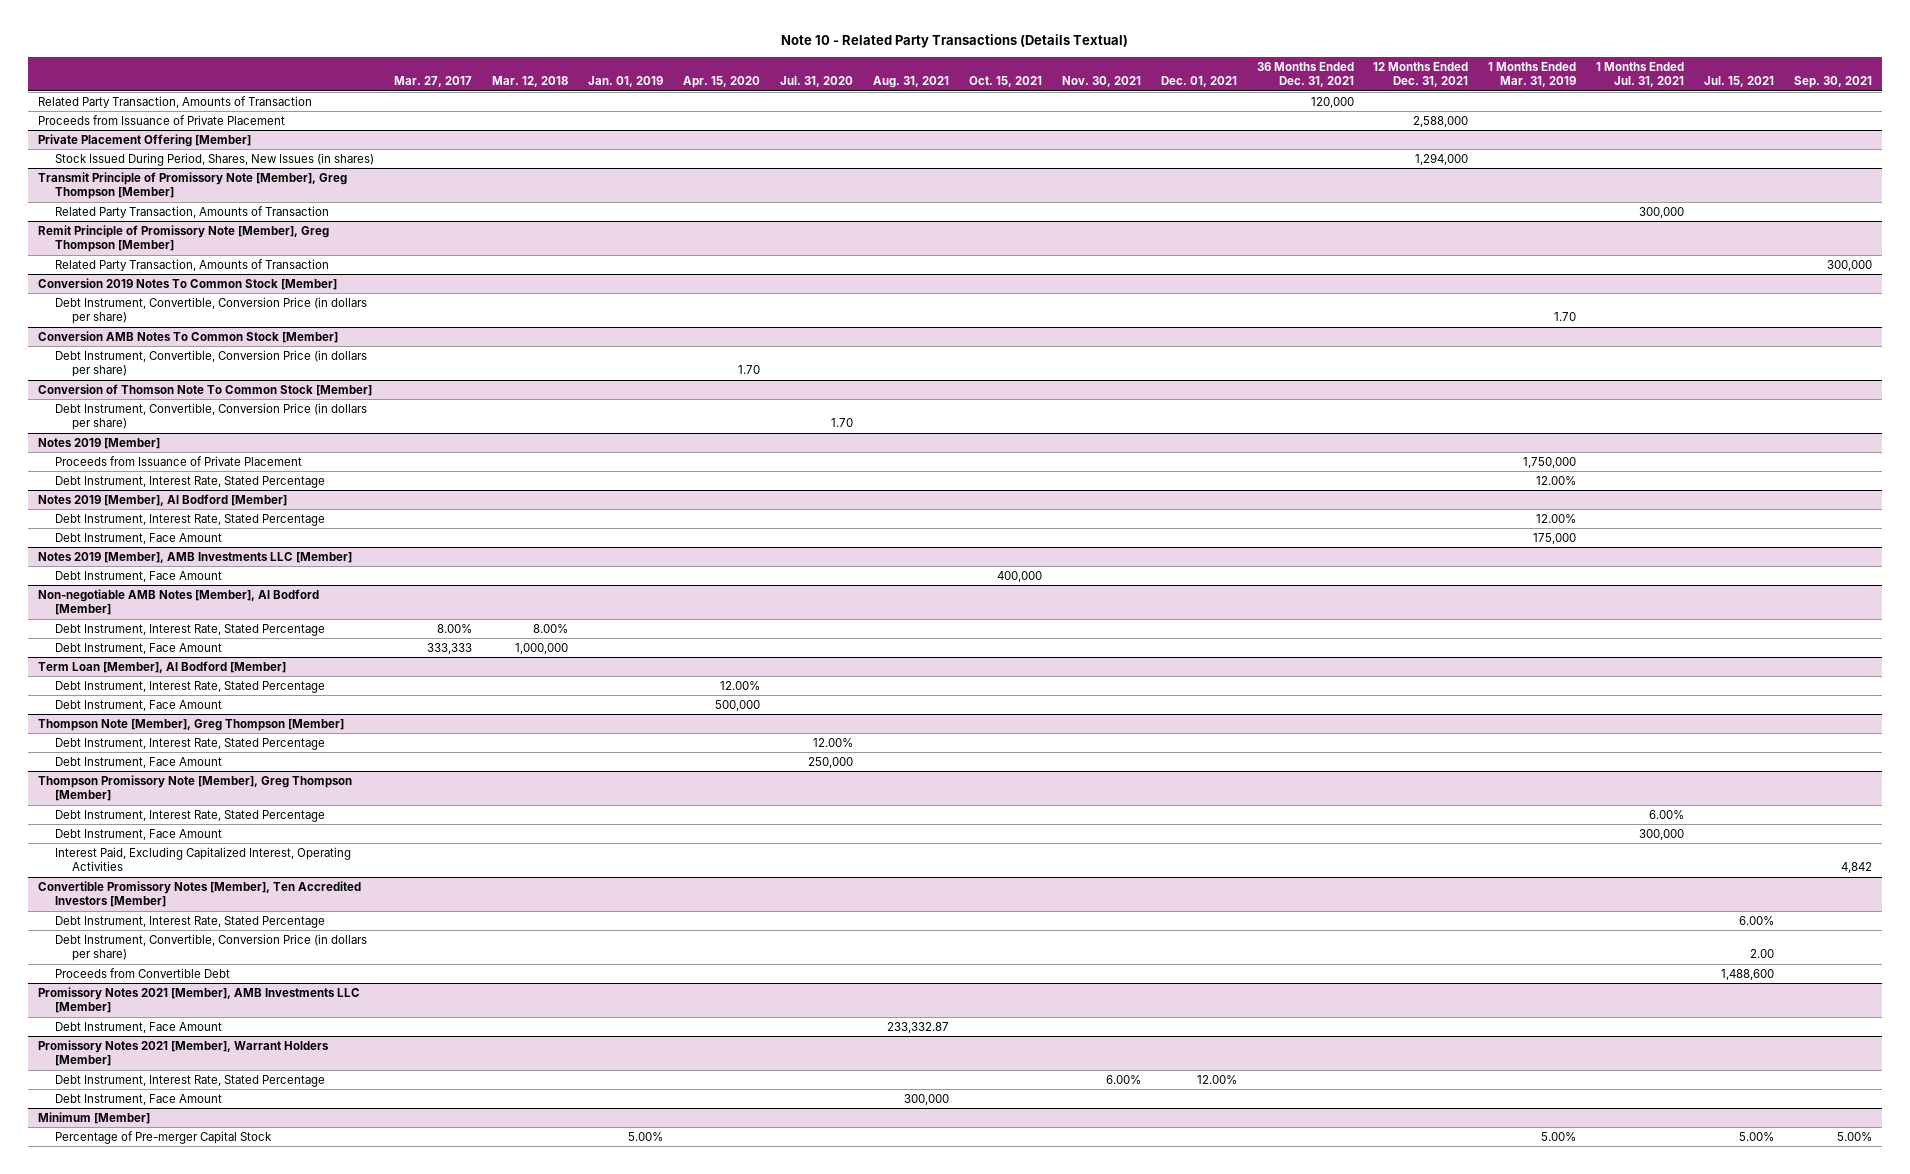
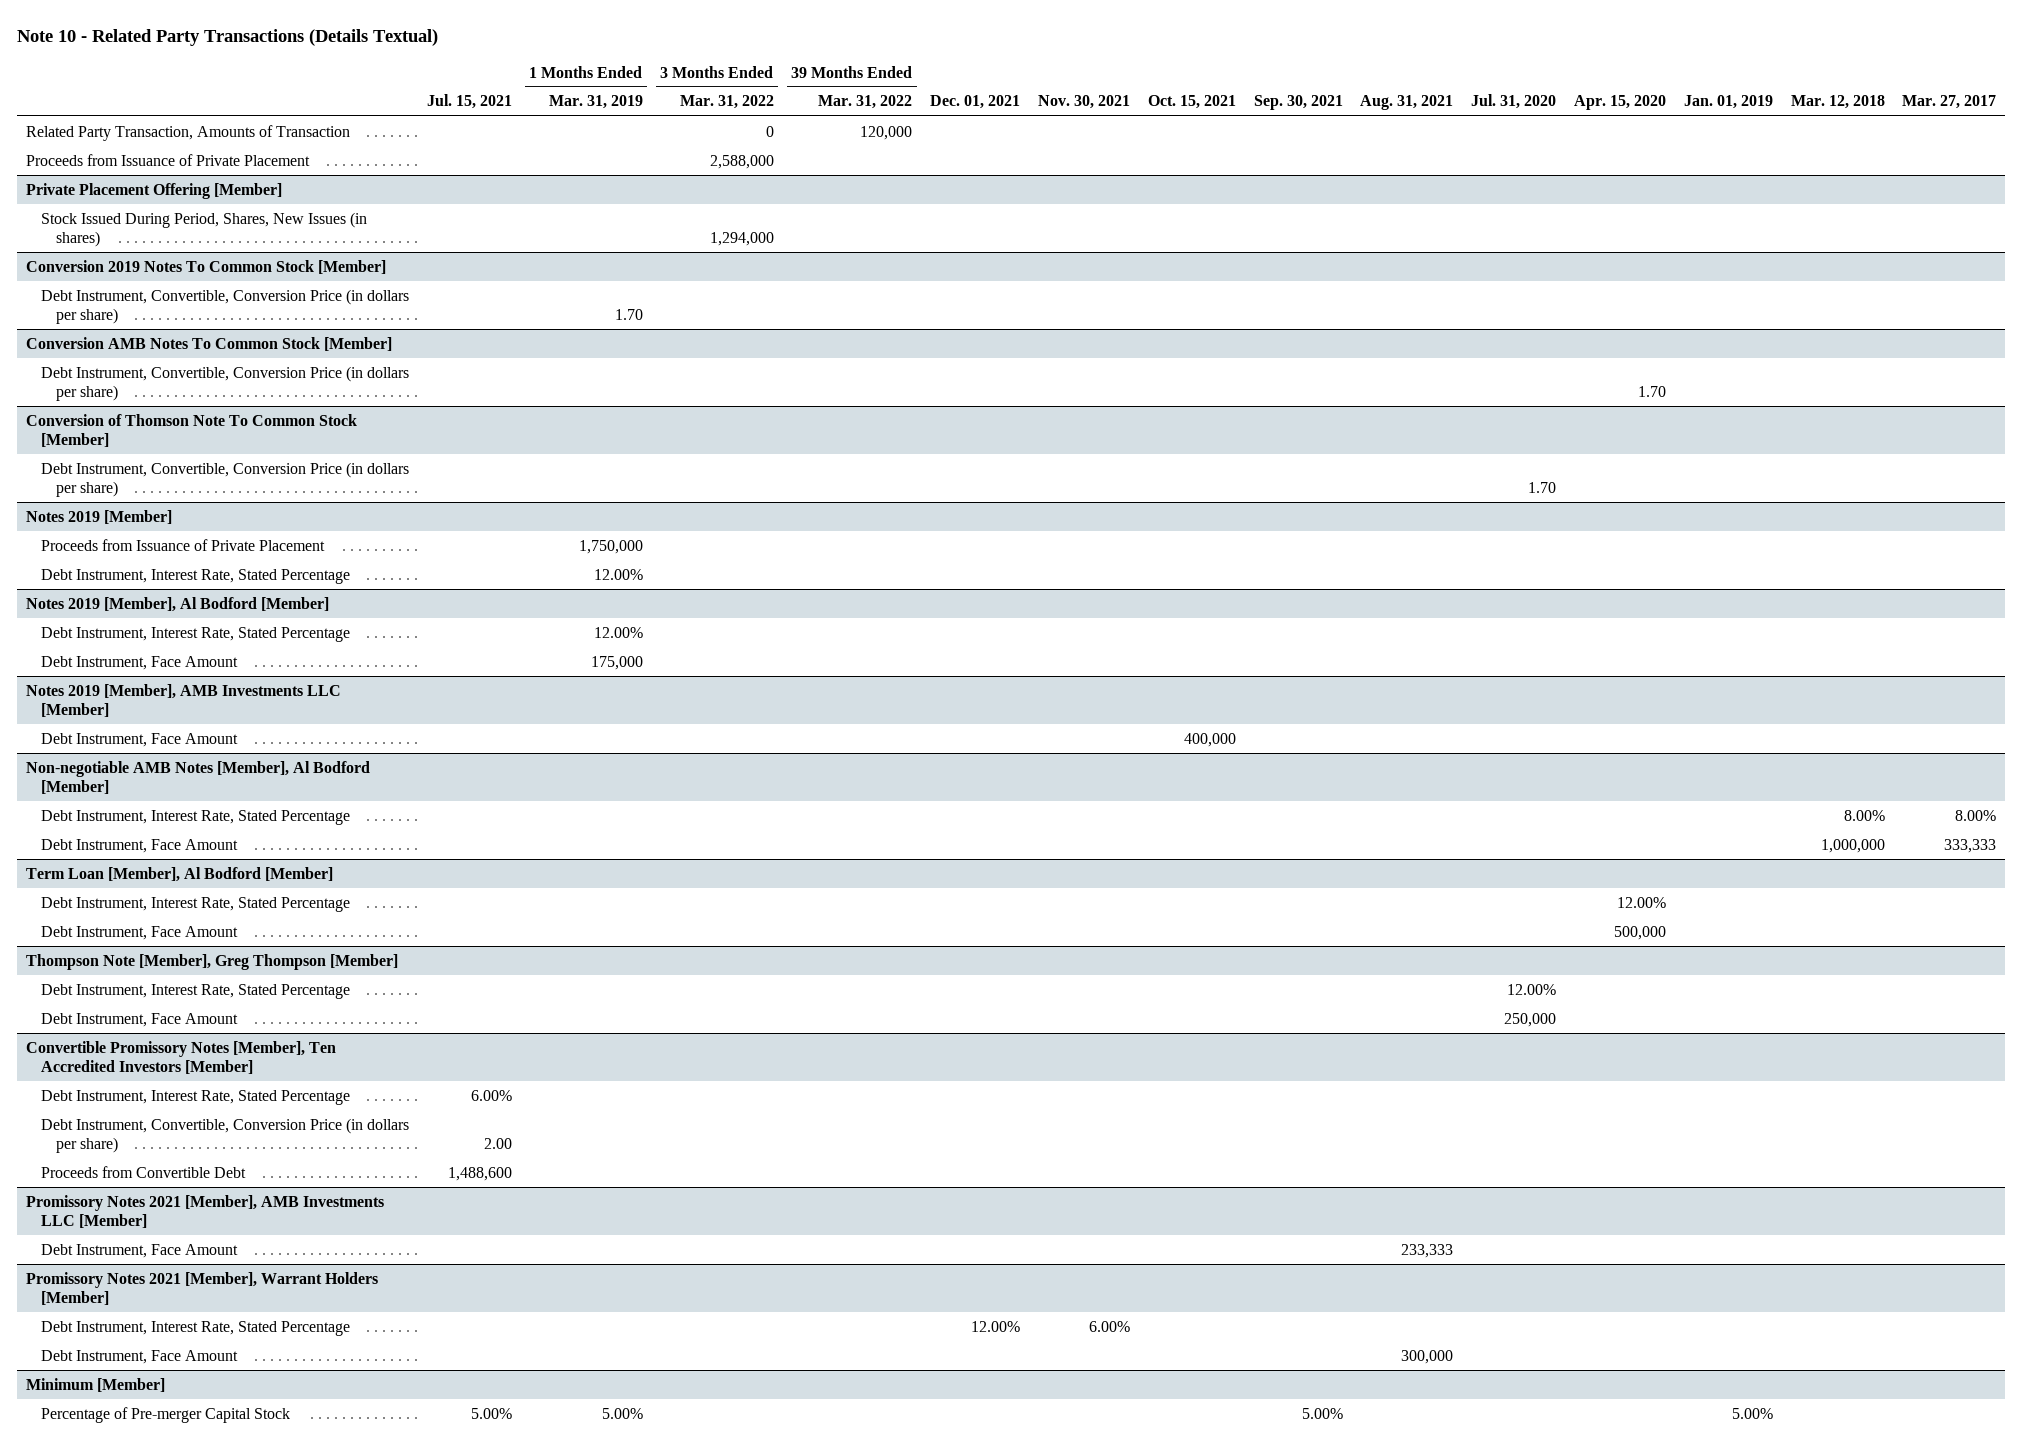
- | Mar. 27, 2017 | Mar. 12, 2018 | Jan. 01, 2019 | Apr. 15, 2020 | Jul. 31, 2020 | Aug. 31, 2021 | Oct. 15, 2021 | Nov. 30, 2021 | Dec. 01, 2021 | 36 Months Ended Dec. 31, 2021 | 12 Months Ended Dec. 31, 2021 | 1 Months Ended Mar. 31, 2019 | 1 Months Ended Jul. 31, 2021 | Jul. 15, 2021 | Sep. 30, 2021
+ | Jul. 15, 2021 | 1 Months Ended Mar. 31, 2019 | 3 Months Ended Mar. 31, 2022 | 39 Months Ended Mar. 31, 2022 | Dec. 01, 2021 | Nov. 30, 2021 | Oct. 15, 2021 | Sep. 30, 2021 | Aug. 31, 2021 | Jul. 31, 2020 | Apr. 15, 2020 | Jan. 01, 2019 | Mar. 12, 2018 | Mar. 27, 2017
- Transmit Principle of Promissory Note [Member], Greg Thompson [Member]
- Related Party Transaction, Amounts of Transaction | | | | | | | | | | | | | 300,000 | |
- Remit Principle of Promissory Note [Member], Greg Thompson [Member]
- Related Party Transaction, Amounts of Transaction | | | | | | | | | | | | | | | 300,000
- Thompson Promissory Note [Member], Greg Thompson [Member]
- Debt Instrument, Interest Rate, Stated Percentage | | | | | | | | | | | | | 6.00% | |
- Debt Instrument, Face Amount | | | | | | | | | | | | | 300,000 | |
- Interest Paid, Excluding Capitalized Interest, Operating Activities | | | | | | | | | | | | | | | 4,842
@ Promissory Notes 2021 [Member], AMB Investments LLC [Member]
- Debt Instrument, Face Amount | | | | | | 233,332.87 | | | | | | | | |
+ Debt Instrument, Face Amount | | | | | | | | | 233,333 | | | | |

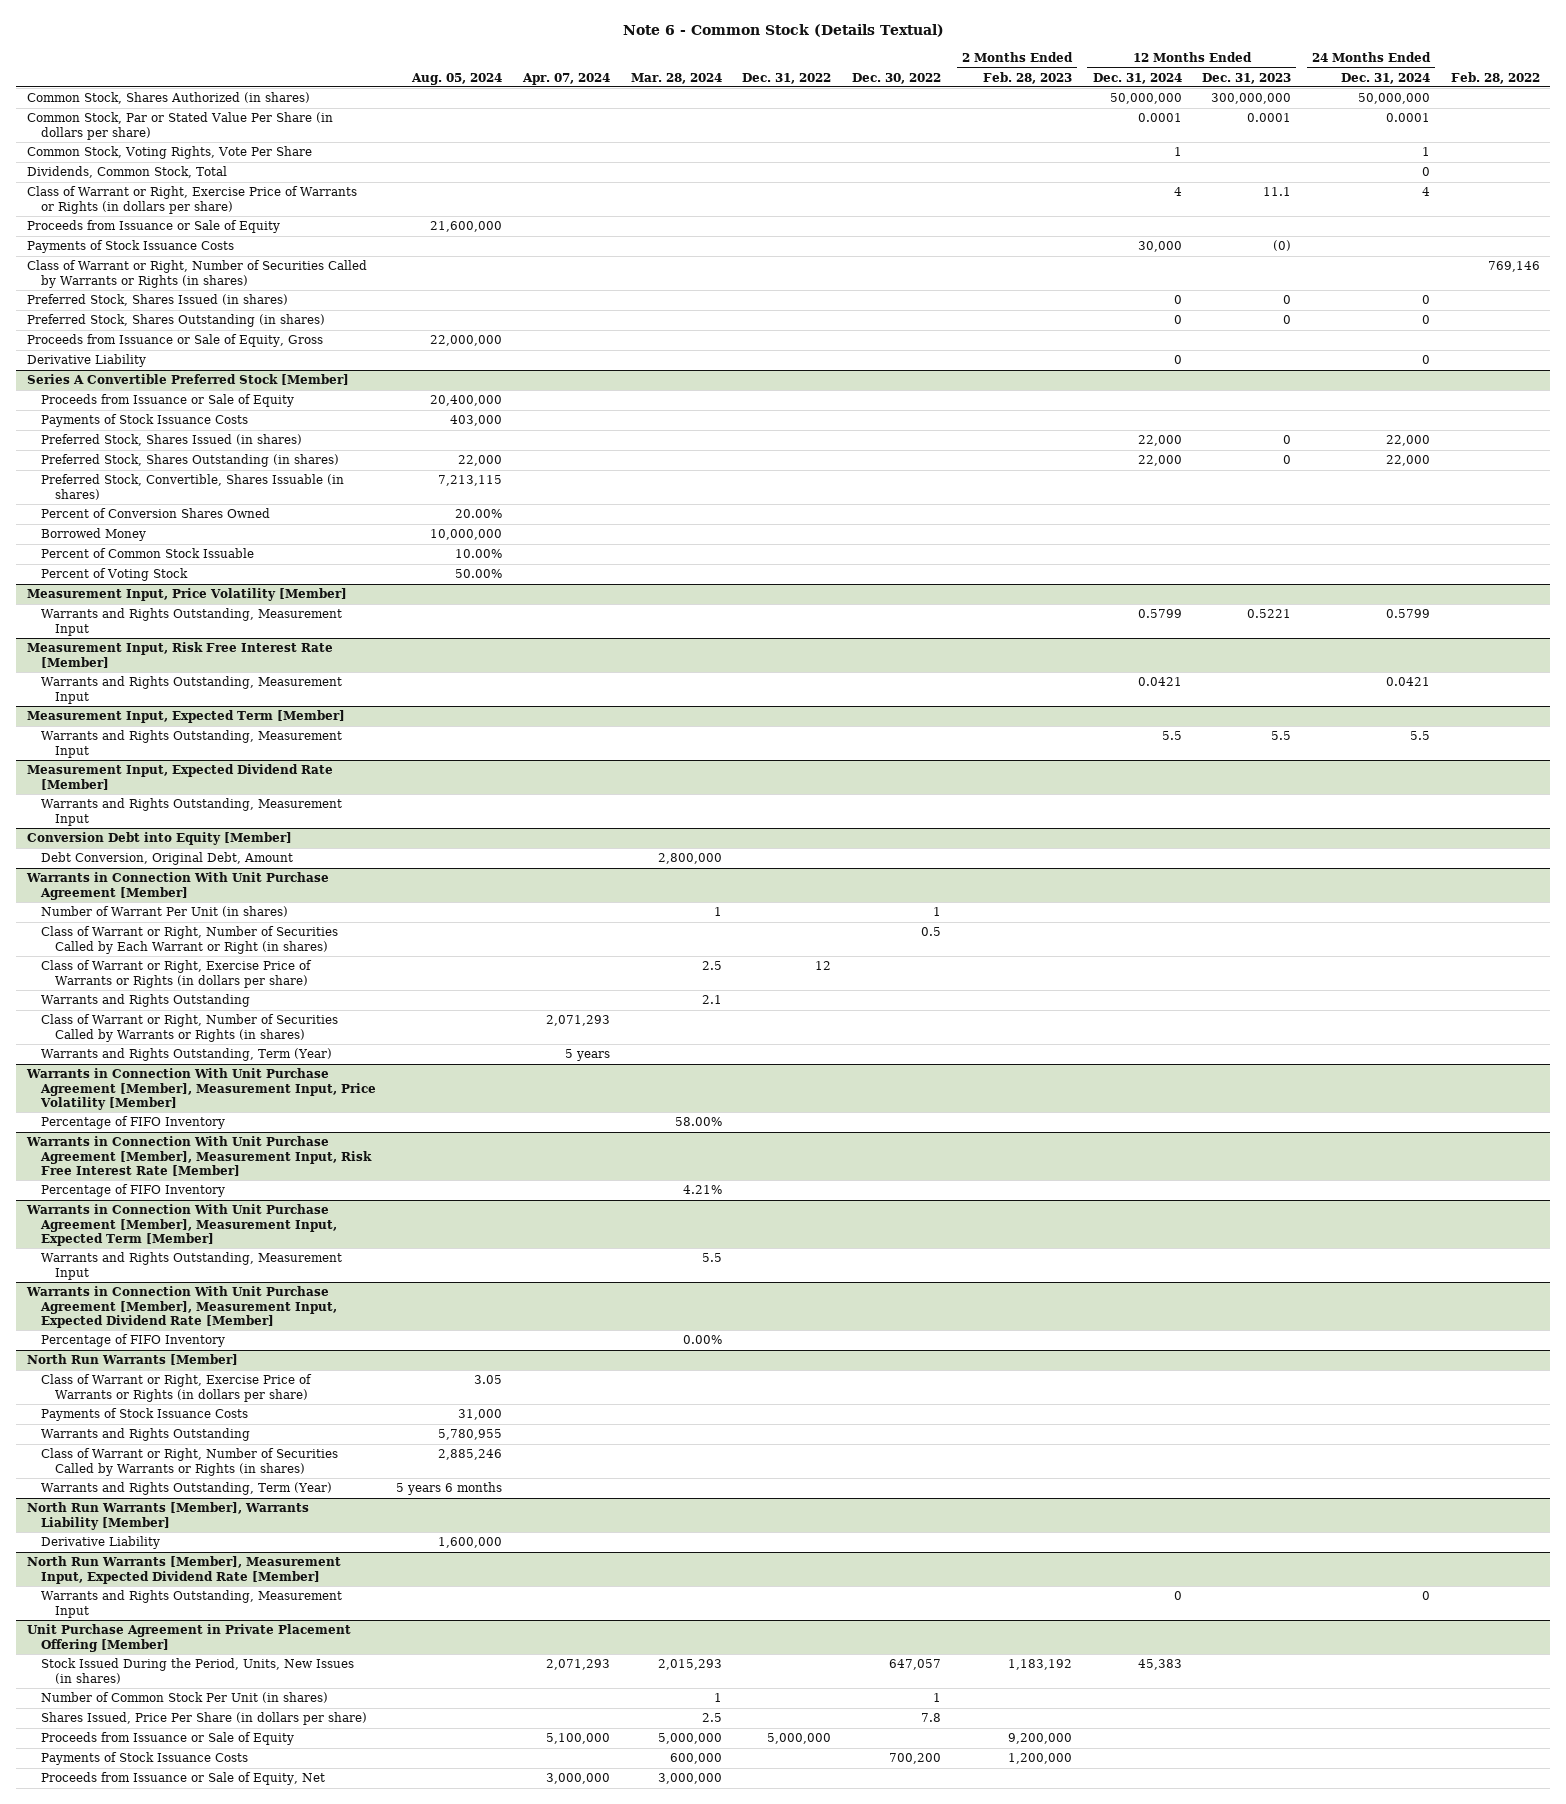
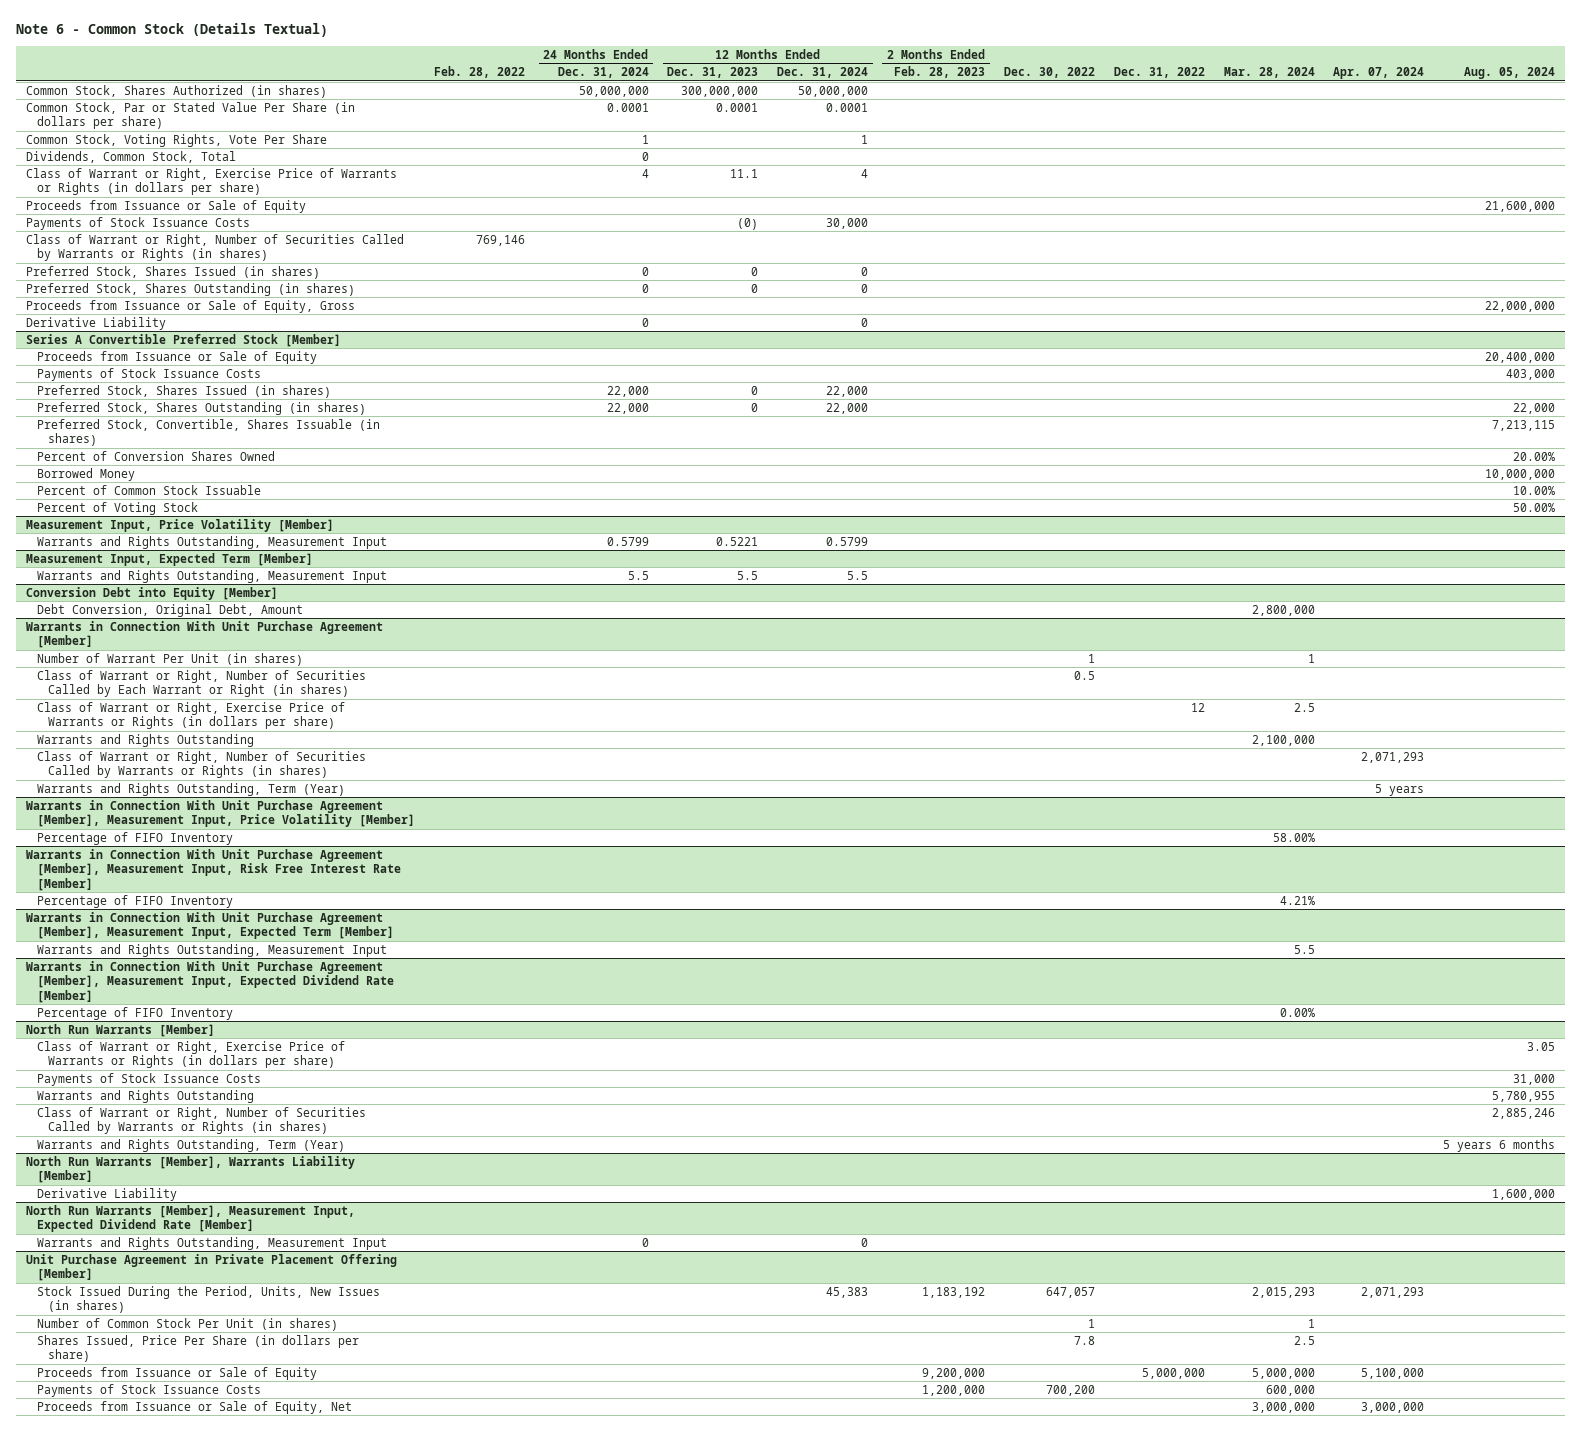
- | Aug. 05, 2024 | Apr. 07, 2024 | Mar. 28, 2024 | Dec. 31, 2022 | Dec. 30, 2022 | 2 Months Ended Feb. 28, 2023 | 12 Months Ended Dec. 31, 2024 | 12 Months Ended Dec. 31, 2023 | 24 Months Ended Dec. 31, 2024 | Feb. 28, 2022
+ | Feb. 28, 2022 | 24 Months Ended Dec. 31, 2024 | 12 Months Ended Dec. 31, 2023 | 12 Months Ended Dec. 31, 2024 | 2 Months Ended Feb. 28, 2023 | Dec. 30, 2022 | Dec. 31, 2022 | Mar. 28, 2024 | Apr. 07, 2024 | Aug. 05, 2024
- Measurement Input, Risk Free Interest Rate [Member]
- Warrants and Rights Outstanding, Measurement Input | | | | | | | 0.0421 | | 0.0421 |
- Measurement Input, Expected Dividend Rate [Member]
- Warrants and Rights Outstanding, Measurement Input
@ Warrants in Connection With Unit Purchase Agreement [Member]
- Warrants and Rights Outstanding | | | 2.1 | | | | | | |
+ Warrants and Rights Outstanding | | | | | | | | 2,100,000 | |

